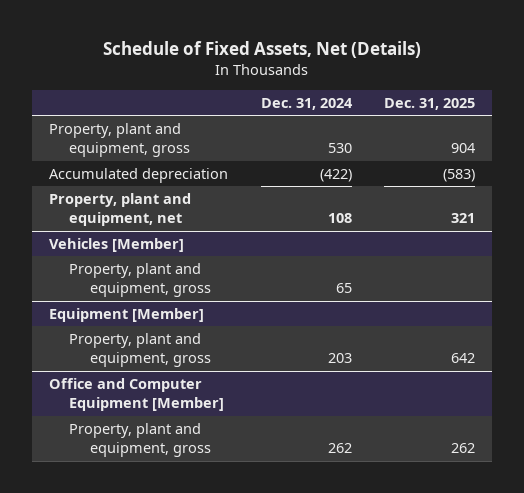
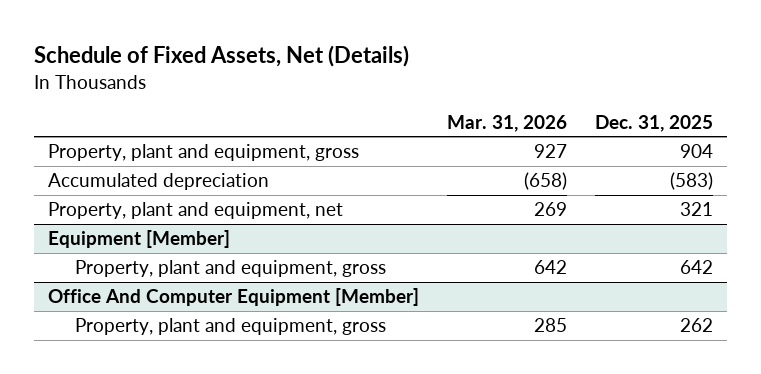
- | Dec. 31, 2024 | Dec. 31, 2025
+ | Mar. 31, 2026 | Dec. 31, 2025
- Vehicles [Member]
- Property, plant and equipment, gross | 65 |
- Office and Computer Equipment [Member]
+ Office And Computer Equipment [Member]

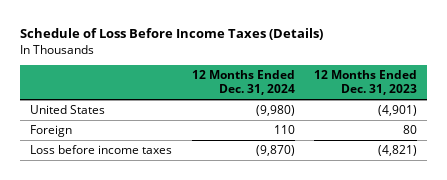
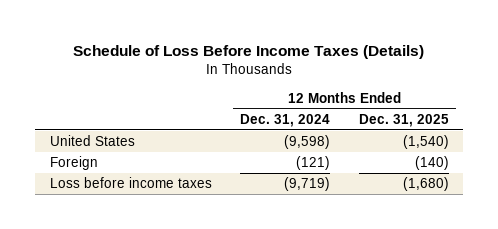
- | 12 Months Ended Dec. 31, 2024 | 12 Months Ended Dec. 31, 2023
+ | 12 Months Ended Dec. 31, 2024 | 12 Months Ended Dec. 31, 2025
- United States | (9,980) | (4,901)
- Foreign | 110 | 80
- Loss before income taxes | (9,870) | (4,821)
+ United States | (9,598) | (1,540)
+ Foreign | (121) | (140)
+ Loss before income taxes | (9,719) | (1,680)

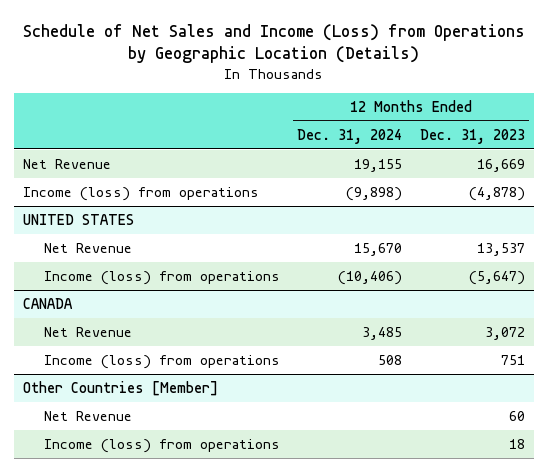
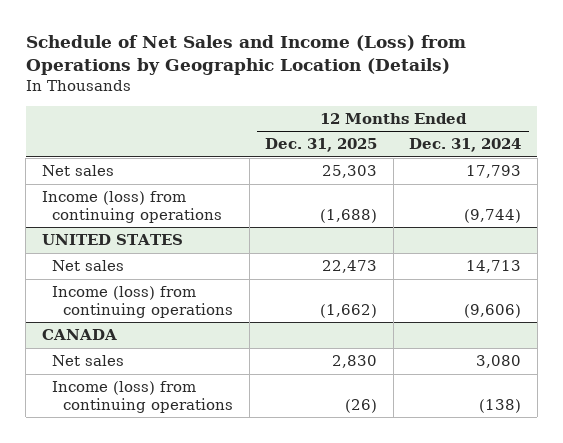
- | 12 Months Ended Dec. 31, 2024 | 12 Months Ended Dec. 31, 2023
+ | 12 Months Ended Dec. 31, 2025 | 12 Months Ended Dec. 31, 2024
- Net Revenue | 19,155 | 16,669
- Income (loss) from operations | (9,898) | (4,878)
+ Net sales | 25,303 | 17,793
+ Income (loss) from continuing operations | (1,688) | (9,744)
@ UNITED STATES
- Net Revenue | 15,670 | 13,537
- Income (loss) from operations | (10,406) | (5,647)
+ Net sales | 22,473 | 14,713
+ Income (loss) from continuing operations | (1,662) | (9,606)
@ CANADA
- Net Revenue | 3,485 | 3,072
- Income (loss) from operations | 508 | 751
- Other Countries [Member]
- Net Revenue | | 60
- Income (loss) from operations | | 18
@ CANADA
+ Net sales | 2,830 | 3,080
+ Income (loss) from continuing operations | (26) | (138)

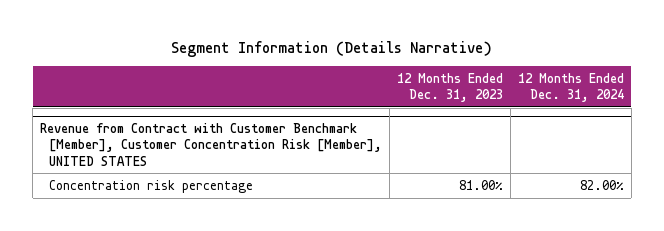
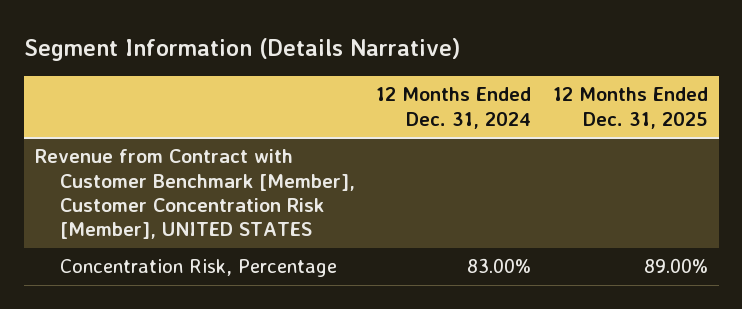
- | 12 Months Ended Dec. 31, 2023 | 12 Months Ended Dec. 31, 2024
+ | 12 Months Ended Dec. 31, 2024 | 12 Months Ended Dec. 31, 2025
@ Revenue from Contract with Customer Benchmark [Member], Customer Concentration Risk [Member], UNITED STATES
- Concentration risk percentage | 81.00% | 82.00%
+ Concentration Risk, Percentage | 83.00% | 89.00%

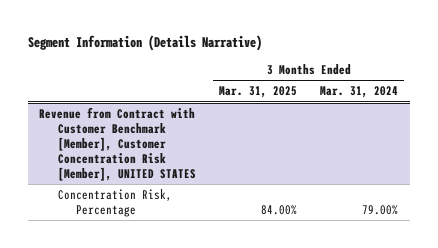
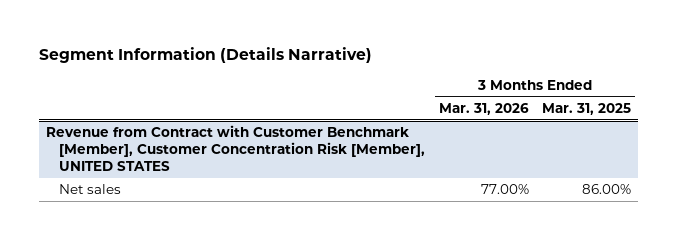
- | 3 Months Ended Mar. 31, 2025 | 3 Months Ended Mar. 31, 2024
+ | 3 Months Ended Mar. 31, 2026 | 3 Months Ended Mar. 31, 2025
@ Revenue from Contract with Customer Benchmark [Member], Customer Concentration Risk [Member], UNITED STATES
- Concentration Risk, Percentage | 84.00% | 79.00%
+ Net sales | 77.00% | 86.00%

